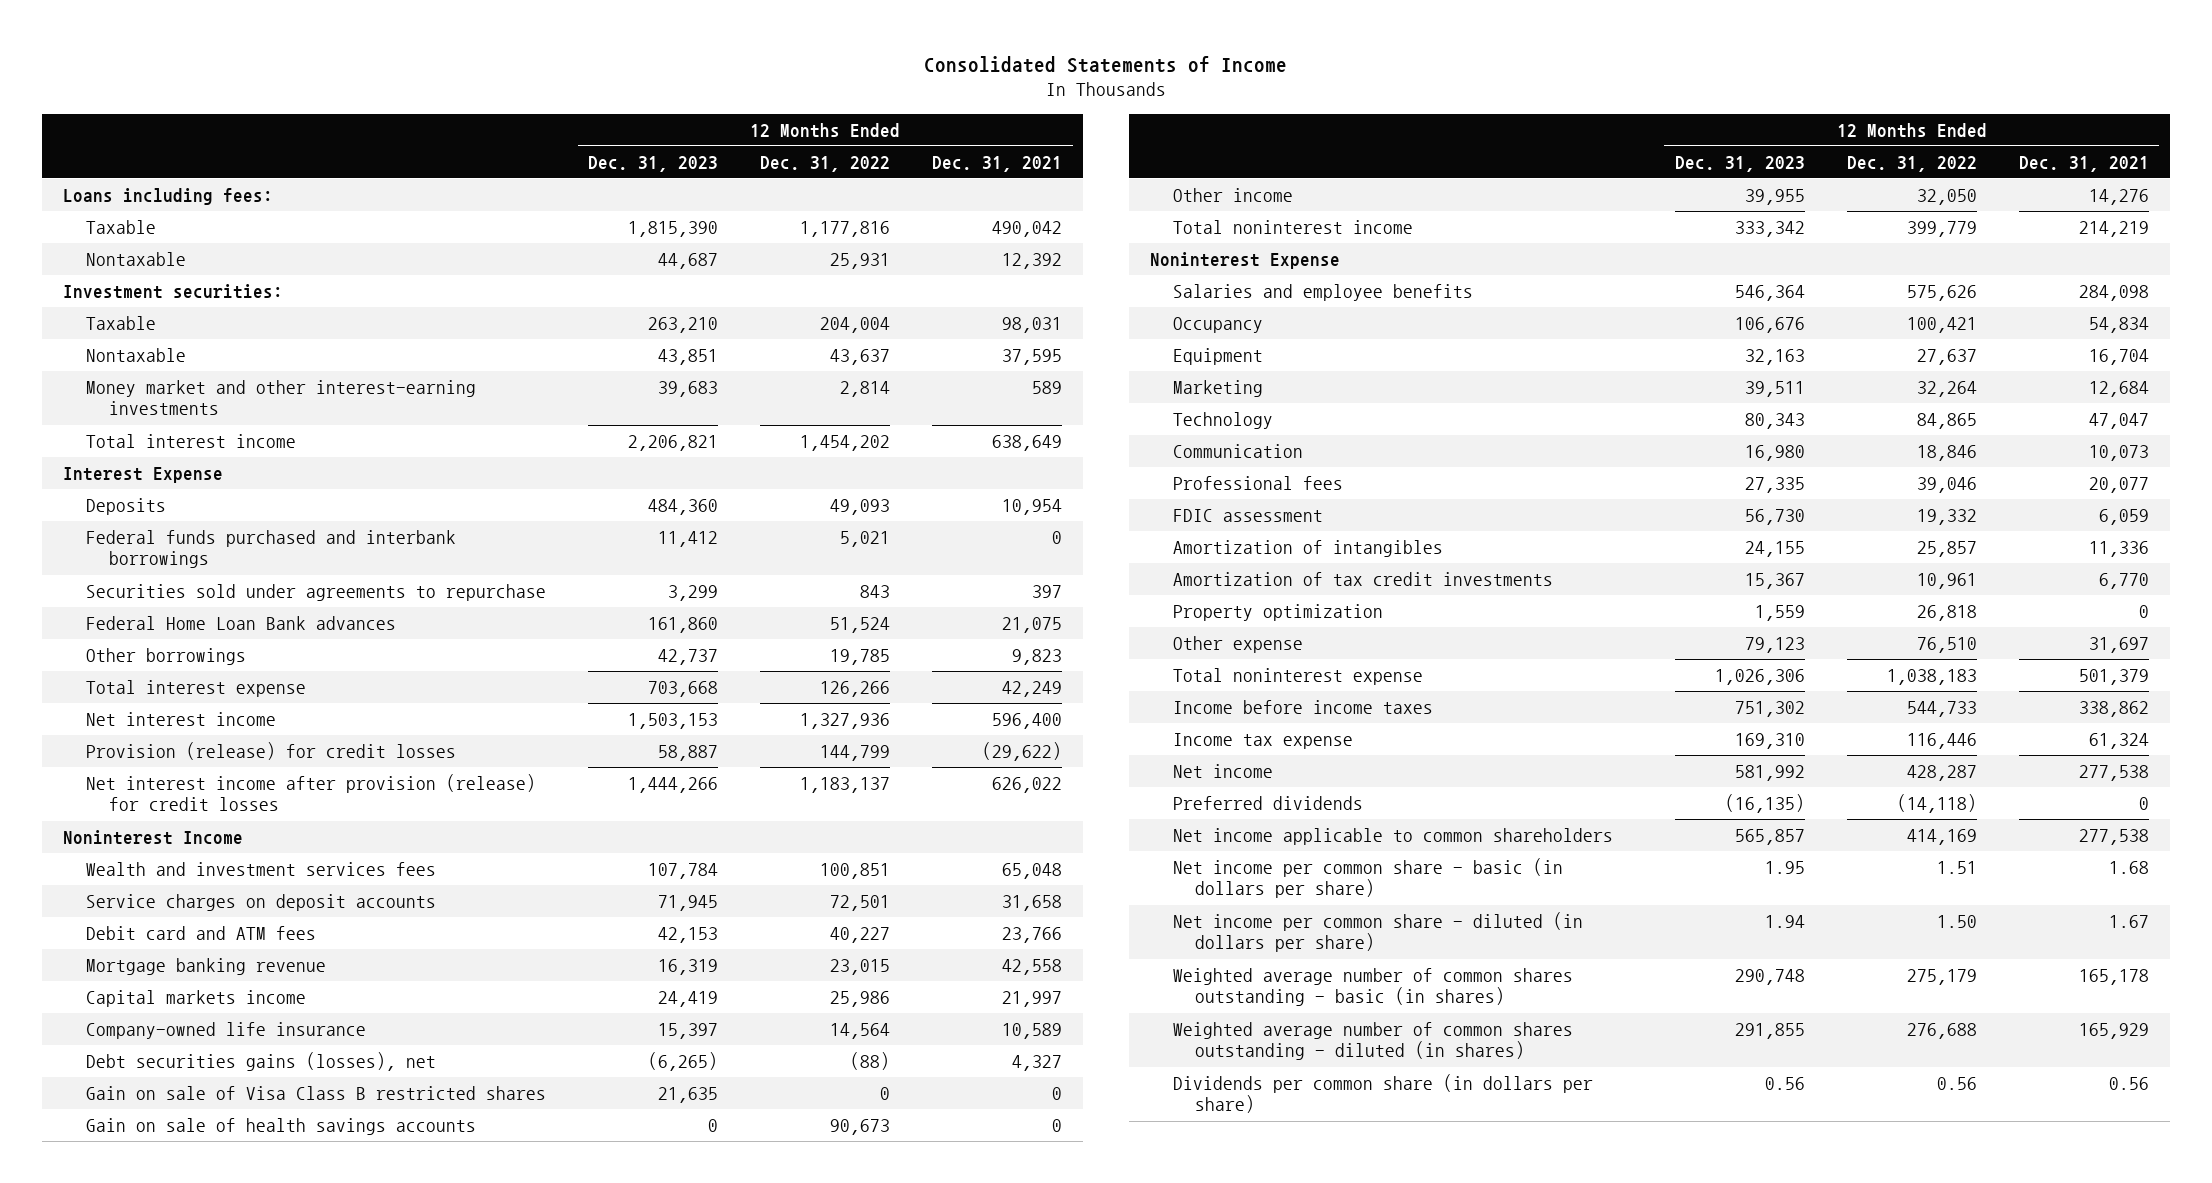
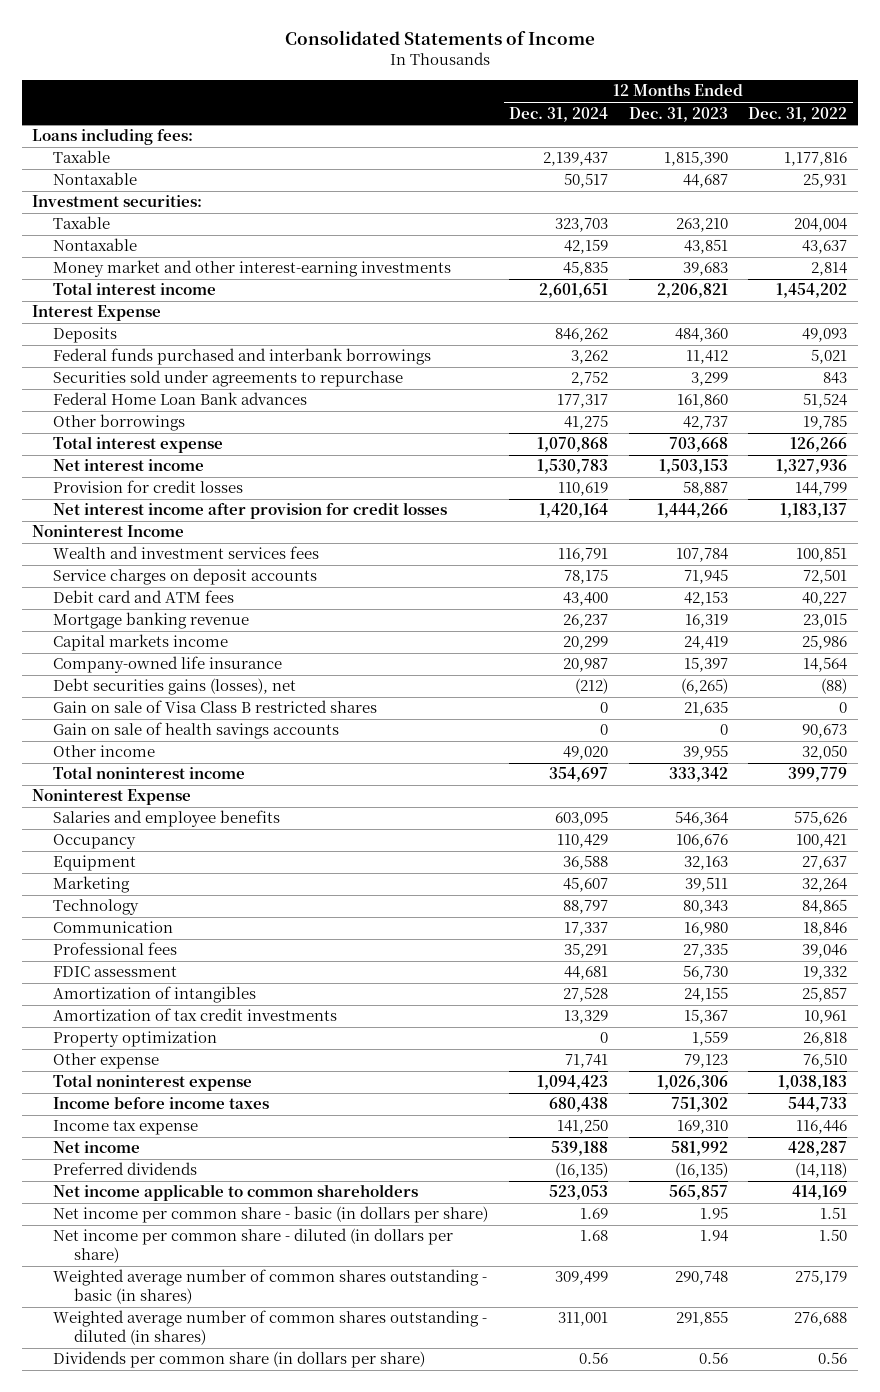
- | 12 Months Ended Dec. 31, 2023 | 12 Months Ended Dec. 31, 2022 | 12 Months Ended Dec. 31, 2021
+ | 12 Months Ended Dec. 31, 2024 | 12 Months Ended Dec. 31, 2023 | 12 Months Ended Dec. 31, 2022
- Provision (release) for credit losses | 58,887 | 144,799 | (29,622)
- Net interest income after provision (release) for credit losses | 1,444,266 | 1,183,137 | 626,022
+ Provision for credit losses | 110,619 | 58,887 | 144,799
+ Net interest income after provision for credit losses | 1,420,164 | 1,444,266 | 1,183,137

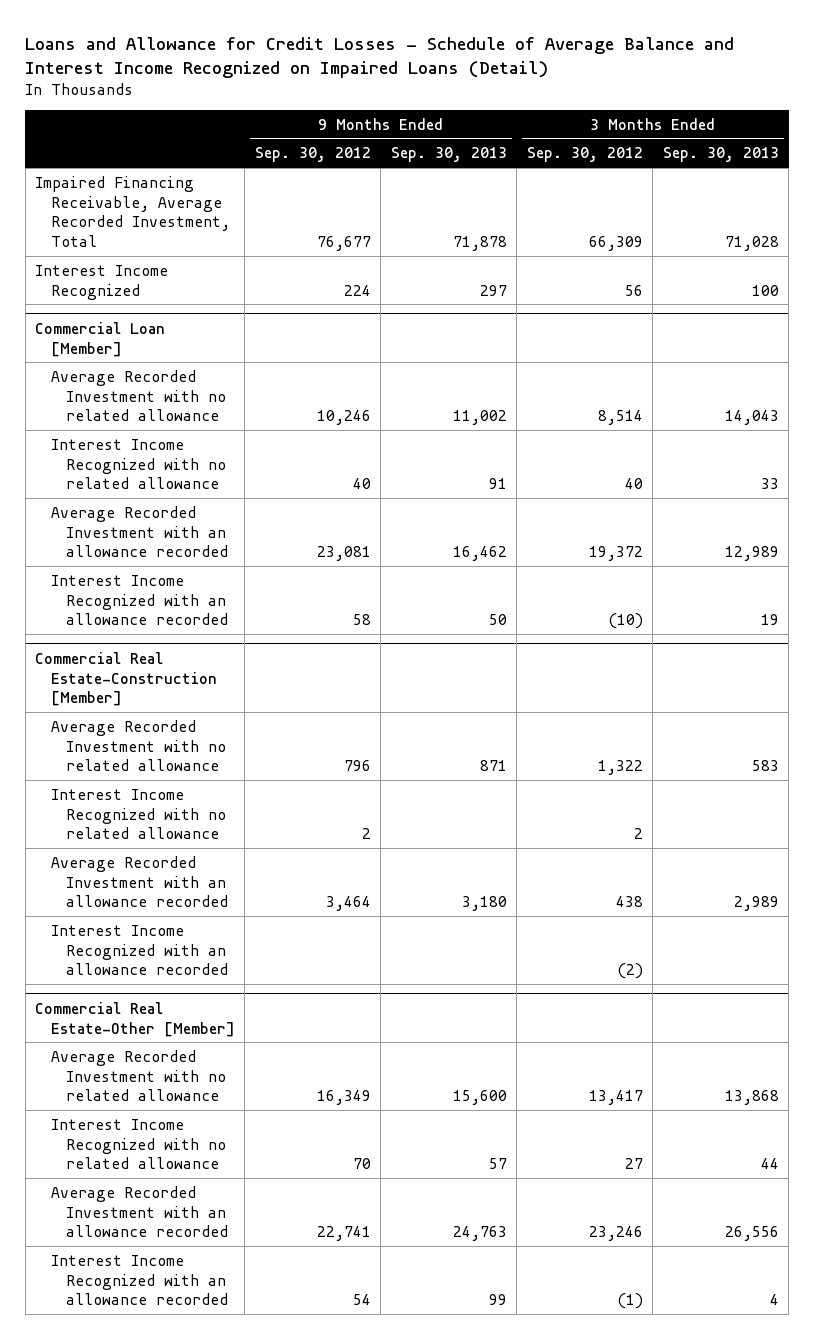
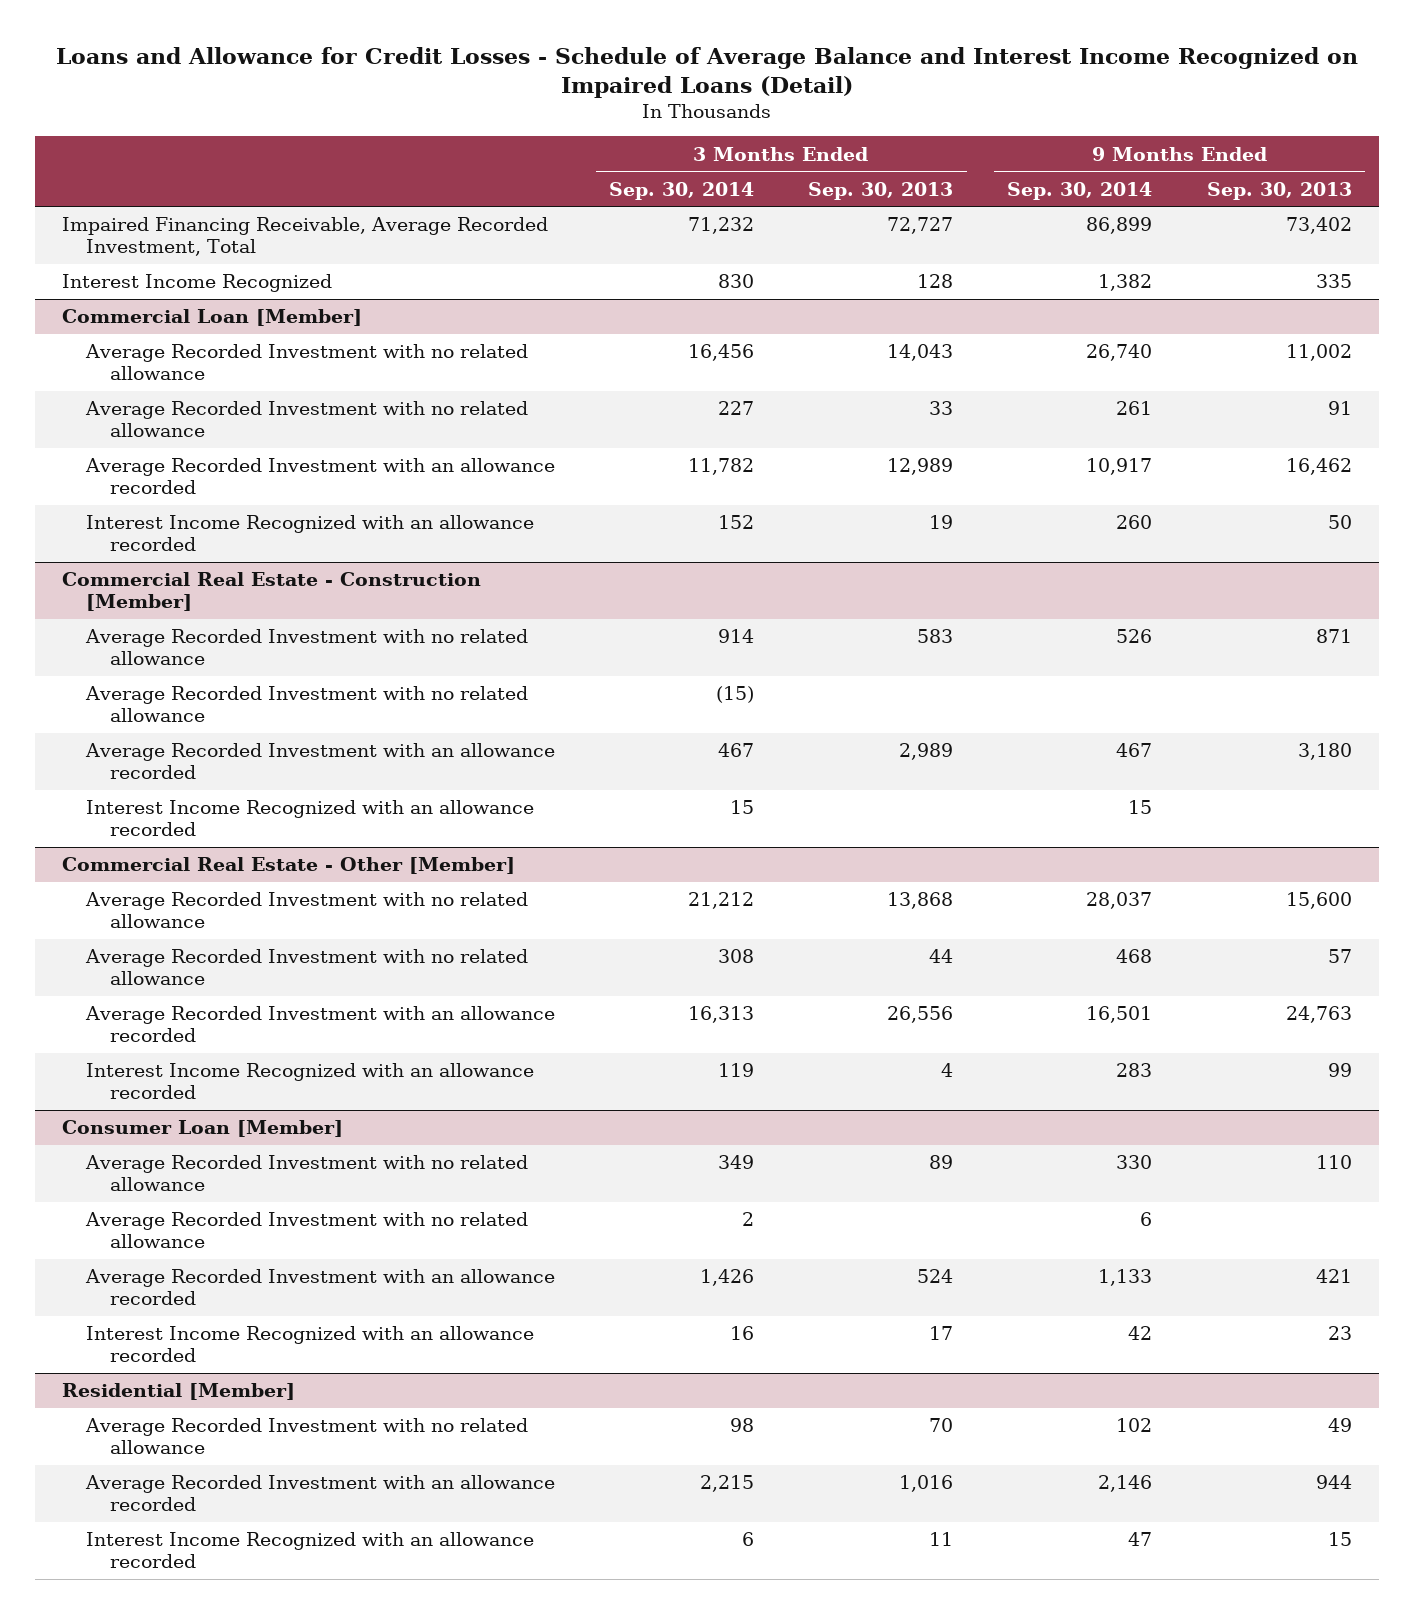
- | 9 Months Ended Sep. 30, 2012 | 9 Months Ended Sep. 30, 2013 | 3 Months Ended Sep. 30, 2012 | 3 Months Ended Sep. 30, 2013
+ | 3 Months Ended Sep. 30, 2014 | 3 Months Ended Sep. 30, 2013 | 9 Months Ended Sep. 30, 2014 | 9 Months Ended Sep. 30, 2013
- Impaired Financing Receivable, Average Recorded Investment, Total | 76,677 | 71,878 | 66,309 | 71,028
- Interest Income Recognized | 224 | 297 | 56 | 100
+ Impaired Financing Receivable, Average Recorded Investment, Total | 71,232 | 72,727 | 86,899 | 73,402
+ Interest Income Recognized | 830 | 128 | 1,382 | 335
@ Commercial Loan [Member]
- Interest Income Recognized with no related allowance | 40 | 91 | 40 | 33
+ Average Recorded Investment with no related allowance | 227 | 33 | 261 | 91
- Commercial Real Estate-Construction [Member]
+ Commercial Real Estate - Construction [Member]
- Interest Income Recognized with no related allowance | 2 | | 2 |
+ Average Recorded Investment with no related allowance | (15) | | |
- Commercial Real Estate-Other [Member]
+ Commercial Real Estate - Other [Member]
- Interest Income Recognized with no related allowance | 70 | 57 | 27 | 44
+ Average Recorded Investment with no related allowance | 308 | 44 | 468 | 57
+ Consumer Loan [Member]
+ Average Recorded Investment with no related allowance | 349 | 89 | 330 | 110
+ Average Recorded Investment with no related allowance | 2 | | 6 |
+ Average Recorded Investment with an allowance recorded | 1,426 | 524 | 1,133 | 421
+ Interest Income Recognized with an allowance recorded | 16 | 17 | 42 | 23
+ Residential [Member]
+ Average Recorded Investment with no related allowance | 98 | 70 | 102 | 49
+ Average Recorded Investment with an allowance recorded | 2,215 | 1,016 | 2,146 | 944
+ Interest Income Recognized with an allowance recorded | 6 | 11 | 47 | 15

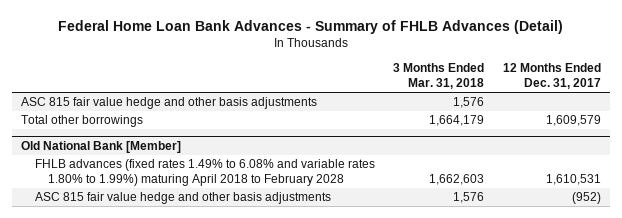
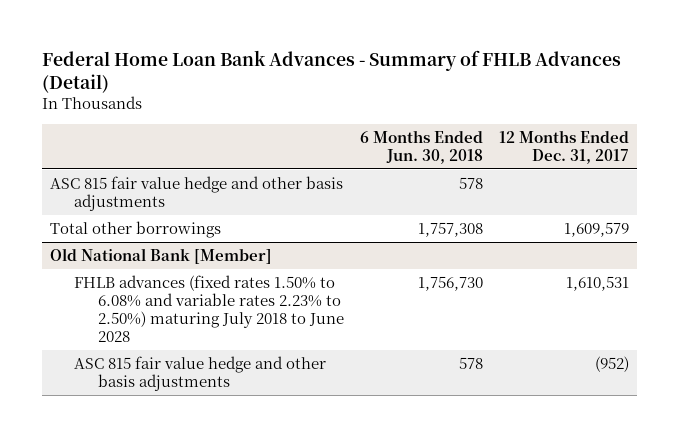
- | 3 Months Ended Mar. 31, 2018 | 12 Months Ended Dec. 31, 2017
+ | 6 Months Ended Jun. 30, 2018 | 12 Months Ended Dec. 31, 2017
@ Old National Bank [Member]
- FHLB advances (fixed rates 1.49% to 6.08% and variable rates 1.80% to 1.99%) maturing April 2018 to February 2028 | 1,662,603 | 1,610,531
+ FHLB advances (fixed rates 1.50% to 6.08% and variable rates 2.23% to 2.50%) maturing July 2018 to June 2028 | 1,756,730 | 1,610,531

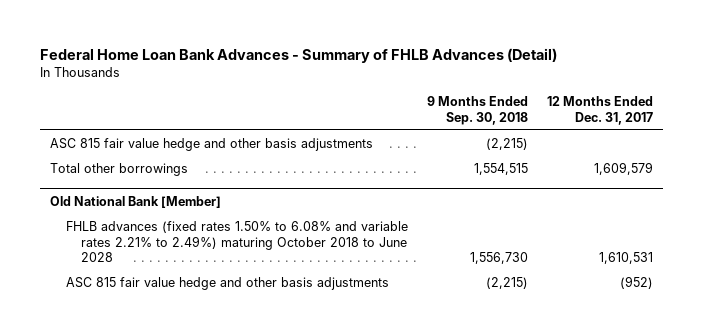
- | 6 Months Ended Jun. 30, 2018 | 12 Months Ended Dec. 31, 2017
+ | 9 Months Ended Sep. 30, 2018 | 12 Months Ended Dec. 31, 2017
@ Old National Bank [Member]
- FHLB advances (fixed rates 1.50% to 6.08% and variable rates 2.23% to 2.50%) maturing July 2018 to June 2028 | 1,756,730 | 1,610,531
+ FHLB advances (fixed rates 1.50% to 6.08% and variable rates 2.21% to 2.49%) maturing October 2018 to June 2028 | 1,556,730 | 1,610,531

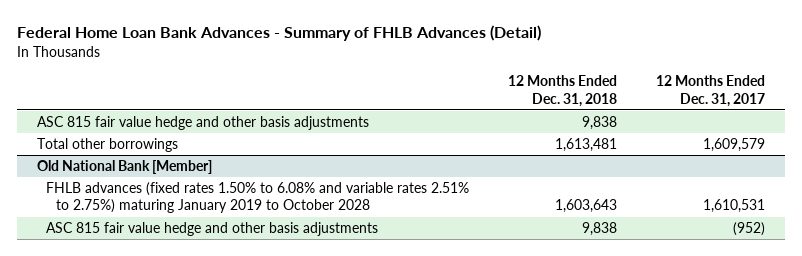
- | 9 Months Ended Sep. 30, 2018 | 12 Months Ended Dec. 31, 2017
+ | 12 Months Ended Dec. 31, 2018 | 12 Months Ended Dec. 31, 2017
@ Old National Bank [Member]
- FHLB advances (fixed rates 1.50% to 6.08% and variable rates 2.21% to 2.49%) maturing October 2018 to June 2028 | 1,556,730 | 1,610,531
+ FHLB advances (fixed rates 1.50% to 6.08% and variable rates 2.51% to 2.75%) maturing January 2019 to October 2028 | 1,603,643 | 1,610,531

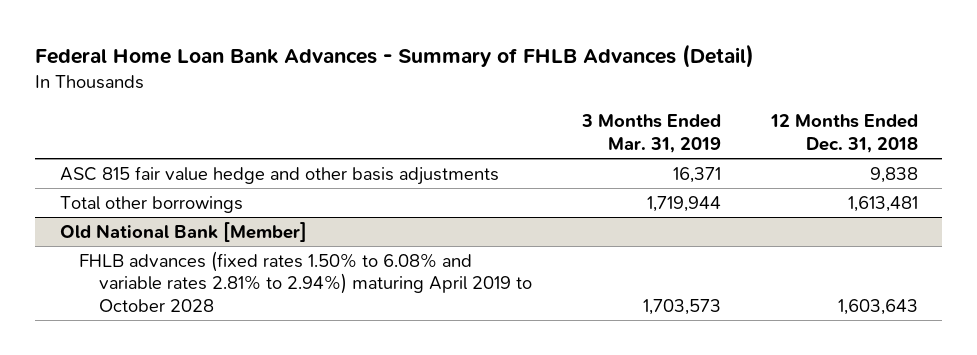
- | 12 Months Ended Dec. 31, 2018 | 12 Months Ended Dec. 31, 2017
+ | 3 Months Ended Mar. 31, 2019 | 12 Months Ended Dec. 31, 2018
@ Old National Bank [Member]
- FHLB advances (fixed rates 1.50% to 6.08% and variable rates 2.51% to 2.75%) maturing January 2019 to October 2028 | 1,603,643 | 1,610,531
- ASC 815 fair value hedge and other basis adjustments | 9,838 | (952)
+ FHLB advances (fixed rates 1.50% to 6.08% and variable rates 2.81% to 2.94%) maturing April 2019 to October 2028 | 1,703,573 | 1,603,643

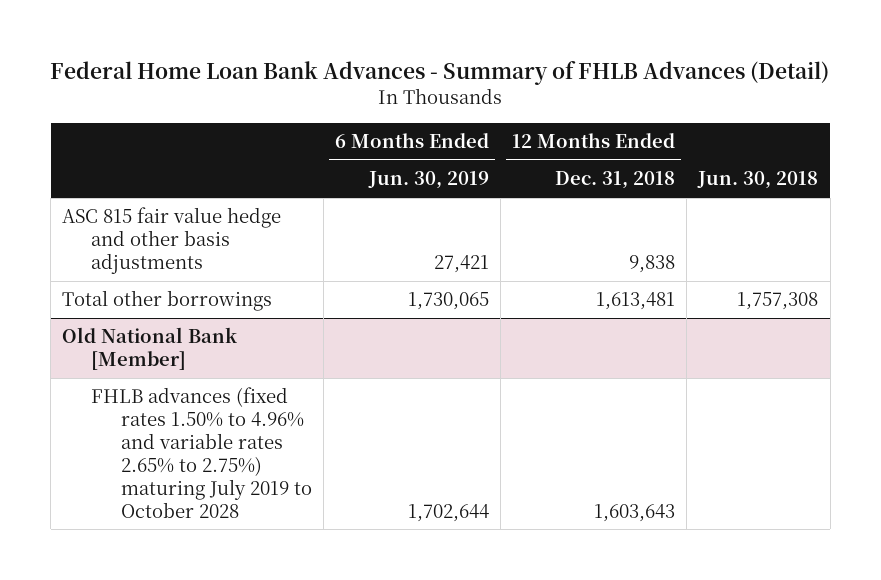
- | 3 Months Ended Mar. 31, 2019 | 12 Months Ended Dec. 31, 2018
+ | 6 Months Ended Jun. 30, 2019 | 12 Months Ended Dec. 31, 2018 | Jun. 30, 2018
@ Old National Bank [Member]
- FHLB advances (fixed rates 1.50% to 6.08% and variable rates 2.81% to 2.94%) maturing April 2019 to October 2028 | 1,703,573 | 1,603,643
+ FHLB advances (fixed rates 1.50% to 4.96% and variable rates 2.65% to 2.75%) maturing July 2019 to October 2028 | 1,702,644 | 1,603,643 |

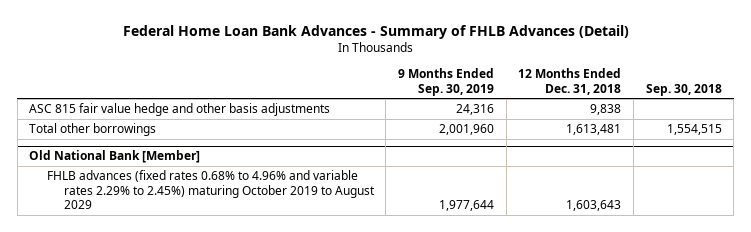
- | 6 Months Ended Jun. 30, 2019 | 12 Months Ended Dec. 31, 2018 | Jun. 30, 2018
+ | 9 Months Ended Sep. 30, 2019 | 12 Months Ended Dec. 31, 2018 | Sep. 30, 2018
@ Old National Bank [Member]
- FHLB advances (fixed rates 1.50% to 4.96% and variable rates 2.65% to 2.75%) maturing July 2019 to October 2028 | 1,702,644 | 1,603,643 |
+ FHLB advances (fixed rates 0.68% to 4.96% and variable rates 2.29% to 2.45%) maturing October 2019 to August 2029 | 1,977,644 | 1,603,643 |

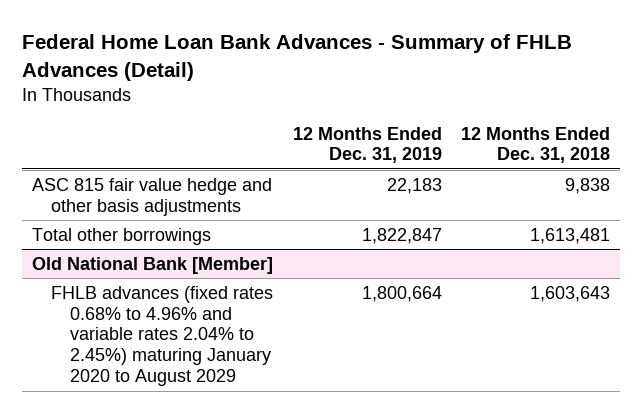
- | 9 Months Ended Sep. 30, 2019 | 12 Months Ended Dec. 31, 2018 | Sep. 30, 2018
+ | 12 Months Ended Dec. 31, 2019 | 12 Months Ended Dec. 31, 2018
@ Old National Bank [Member]
- FHLB advances (fixed rates 0.68% to 4.96% and variable rates 2.29% to 2.45%) maturing October 2019 to August 2029 | 1,977,644 | 1,603,643 |
+ FHLB advances (fixed rates 0.68% to 4.96% and variable rates 2.04% to 2.45%) maturing January 2020 to August 2029 | 1,800,664 | 1,603,643

